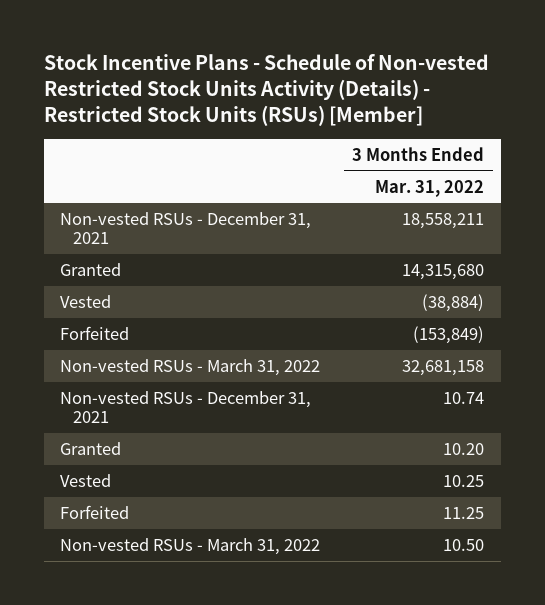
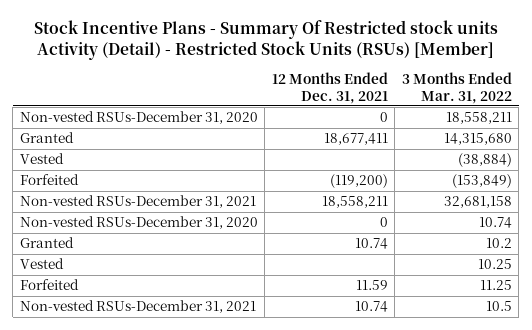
- Stock Incentive Plans - Schedule of Non-vested Restricted Stock Units Activity (Details) - Restricted Stock Units (RSUs) [Member]
+ Stock Incentive Plans - Summary Of Restricted stock units Activity (Detail) - Restricted Stock Units (RSUs) [Member]
- | 3 Months Ended Mar. 31, 2022
+ | 12 Months Ended Dec. 31, 2021 | 3 Months Ended Mar. 31, 2022
- Non-vested RSUs - December 31, 2021 | 18,558,211
+ Non-vested RSUs-December 31, 2020 | 0 | 18,558,211
- Non-vested RSUs - March 31, 2022 | 32,681,158
- Non-vested RSUs - December 31, 2021 | 10.74
- Granted | 10.20
+ Non-vested RSUs-December 31, 2021 | 18,558,211 | 32,681,158
+ Non-vested RSUs-December 31, 2020 | 0 | 10.74
+ Granted | 10.74 | 10.2
- Non-vested RSUs - March 31, 2022 | 10.50
+ Non-vested RSUs-December 31, 2021 | 10.74 | 10.5

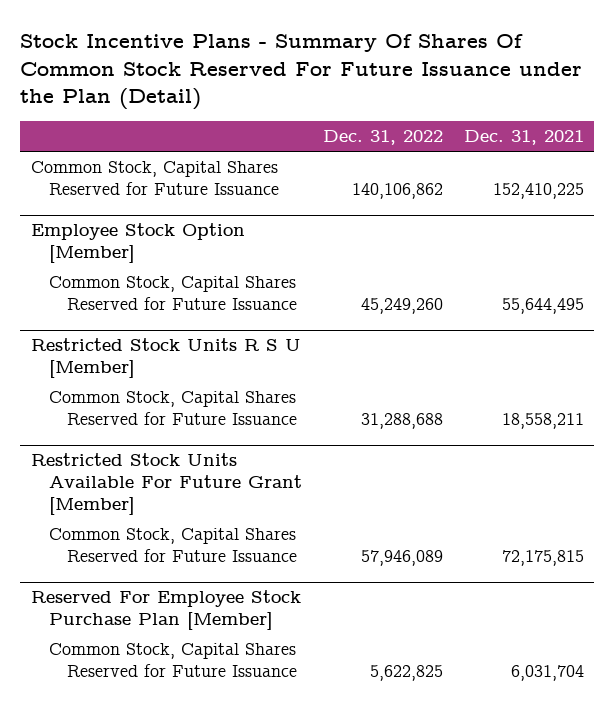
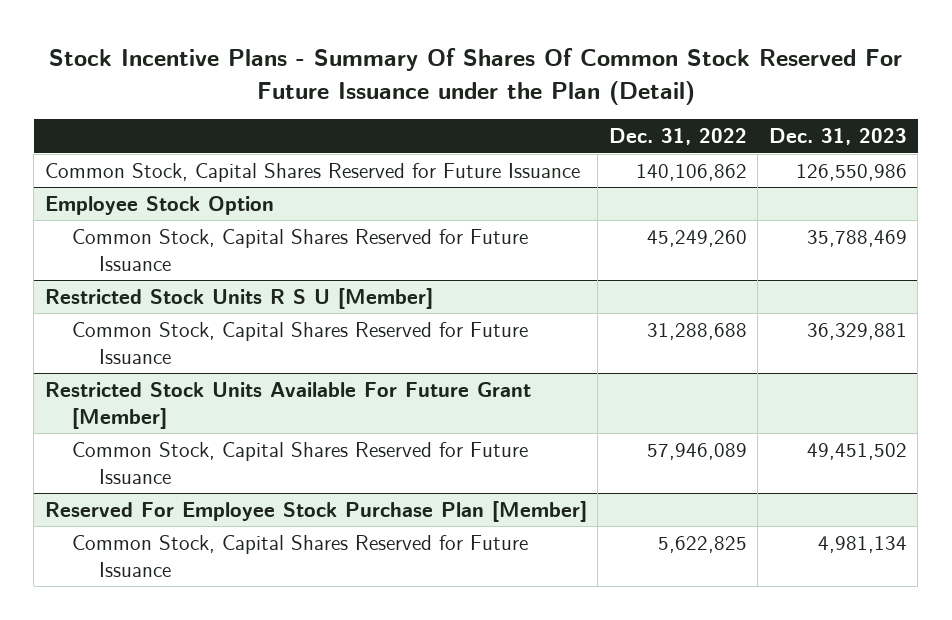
- | Dec. 31, 2022 | Dec. 31, 2021
+ | Dec. 31, 2022 | Dec. 31, 2023
- Employee Stock Option [Member]
+ Employee Stock Option

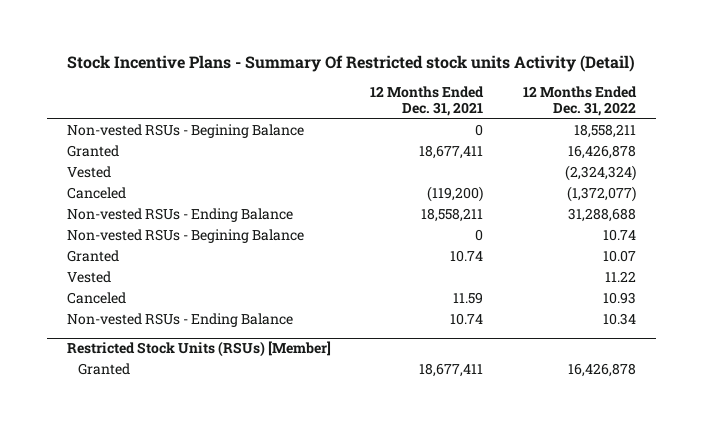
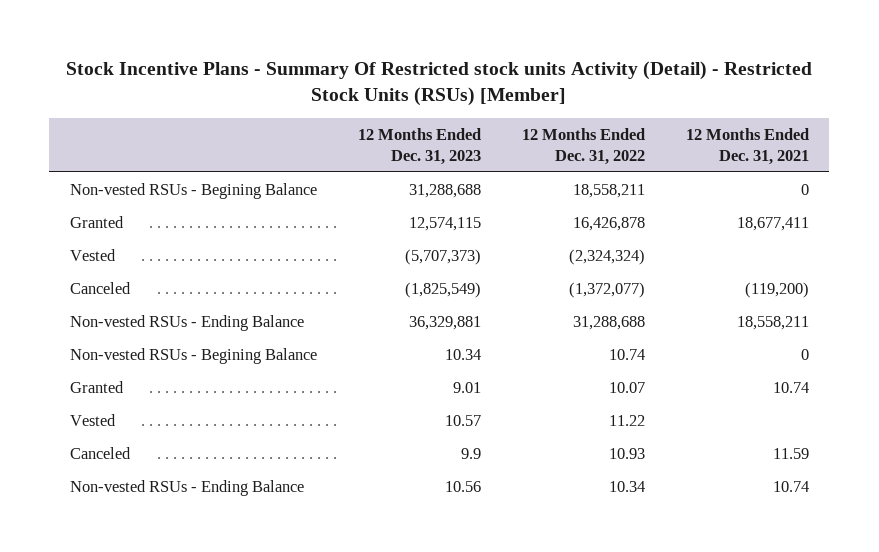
- Stock Incentive Plans - Summary Of Restricted stock units Activity (Detail)
+ Stock Incentive Plans - Summary Of Restricted stock units Activity (Detail) - Restricted Stock Units (RSUs) [Member]
- | 12 Months Ended Dec. 31, 2021 | 12 Months Ended Dec. 31, 2022
+ | 12 Months Ended Dec. 31, 2023 | 12 Months Ended Dec. 31, 2022 | 12 Months Ended Dec. 31, 2021
- Restricted Stock Units (RSUs) [Member]
- Granted | 18,677,411 | 16,426,878

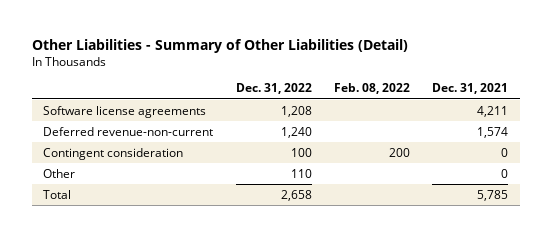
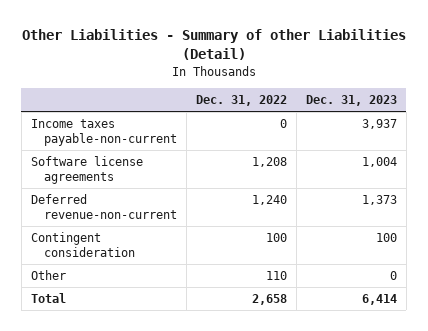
- Other Liabilities - Summary of Other Liabilities (Detail)
+ Other Liabilities - Summary of other Liabilities (Detail)
- | Dec. 31, 2022 | Feb. 08, 2022 | Dec. 31, 2021
+ | Dec. 31, 2022 | Dec. 31, 2023
+ Income taxes payable-non-current | 0 | 3,937

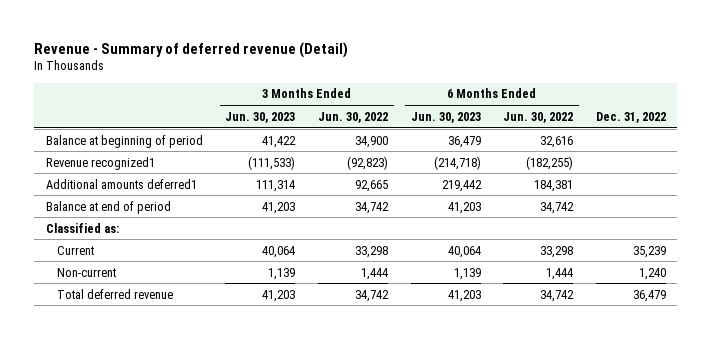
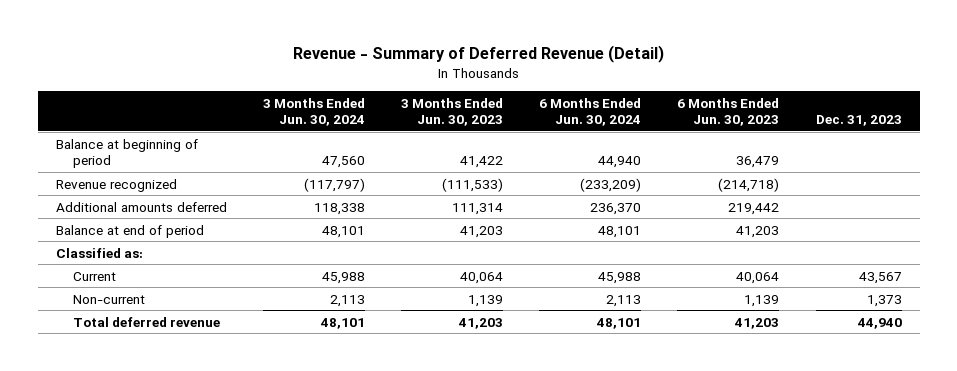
- Revenue - Summary of deferred revenue (Detail)
+ Revenue - Summary of Deferred Revenue (Detail)
- | 3 Months Ended Jun. 30, 2023 | 3 Months Ended Jun. 30, 2022 | 6 Months Ended Jun. 30, 2023 | 6 Months Ended Jun. 30, 2022 | Dec. 31, 2022
+ | 3 Months Ended Jun. 30, 2024 | 3 Months Ended Jun. 30, 2023 | 6 Months Ended Jun. 30, 2024 | 6 Months Ended Jun. 30, 2023 | Dec. 31, 2023
- Revenue recognized1 | (111,533) | (92,823) | (214,718) | (182,255) |
- Additional amounts deferred1 | 111,314 | 92,665 | 219,442 | 184,381 |
+ Revenue recognized | (117,797) | (111,533) | (233,209) | (214,718) |
+ Additional amounts deferred | 118,338 | 111,314 | 236,370 | 219,442 |

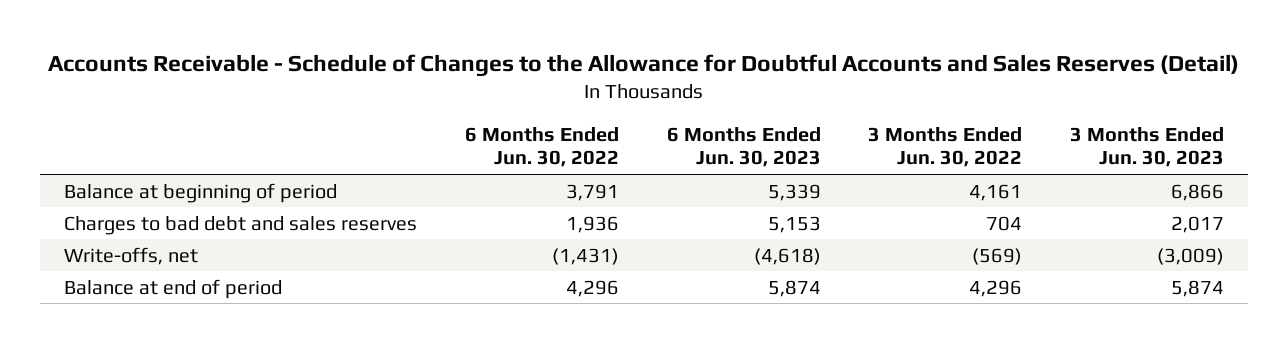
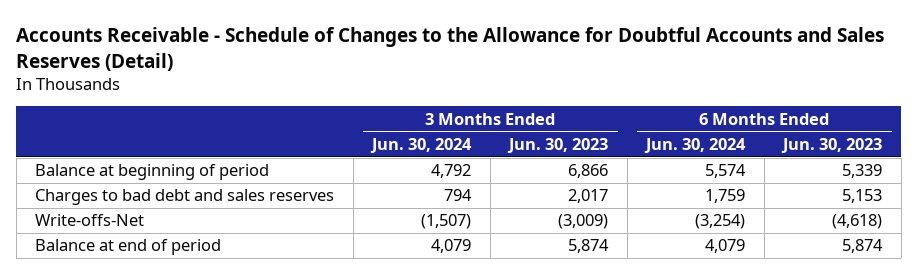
- | 6 Months Ended Jun. 30, 2022 | 6 Months Ended Jun. 30, 2023 | 3 Months Ended Jun. 30, 2022 | 3 Months Ended Jun. 30, 2023
+ | 3 Months Ended Jun. 30, 2024 | 3 Months Ended Jun. 30, 2023 | 6 Months Ended Jun. 30, 2024 | 6 Months Ended Jun. 30, 2023
- Write-offs, net | (1,431) | (4,618) | (569) | (3,009)
+ Write-offs-Net | (1,507) | (3,009) | (3,254) | (4,618)

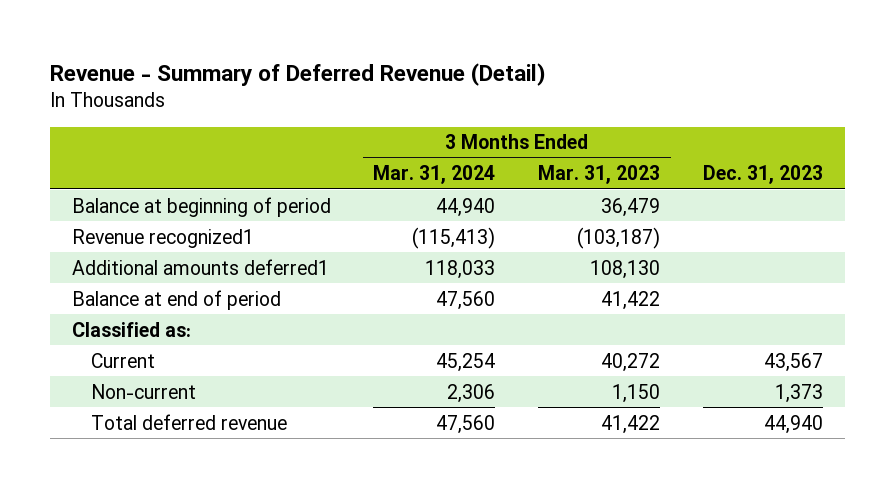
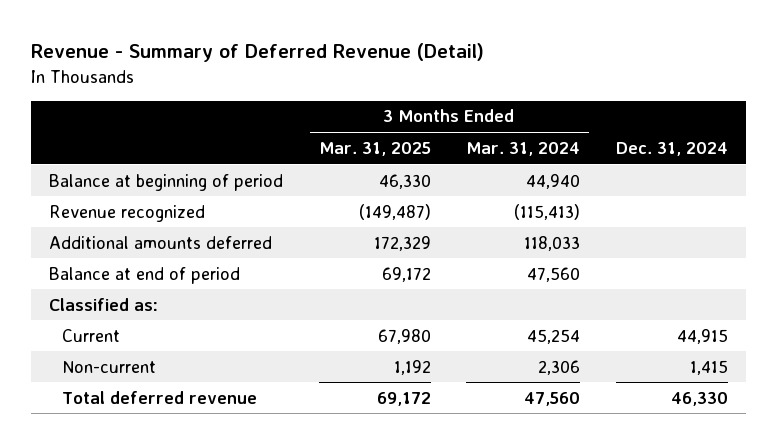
- | 3 Months Ended Mar. 31, 2024 | 3 Months Ended Mar. 31, 2023 | Dec. 31, 2023
+ | 3 Months Ended Mar. 31, 2025 | 3 Months Ended Mar. 31, 2024 | Dec. 31, 2024
- Revenue recognized1 | (115,413) | (103,187) |
- Additional amounts deferred1 | 118,033 | 108,130 |
+ Revenue recognized | (149,487) | (115,413) |
+ Additional amounts deferred | 172,329 | 118,033 |

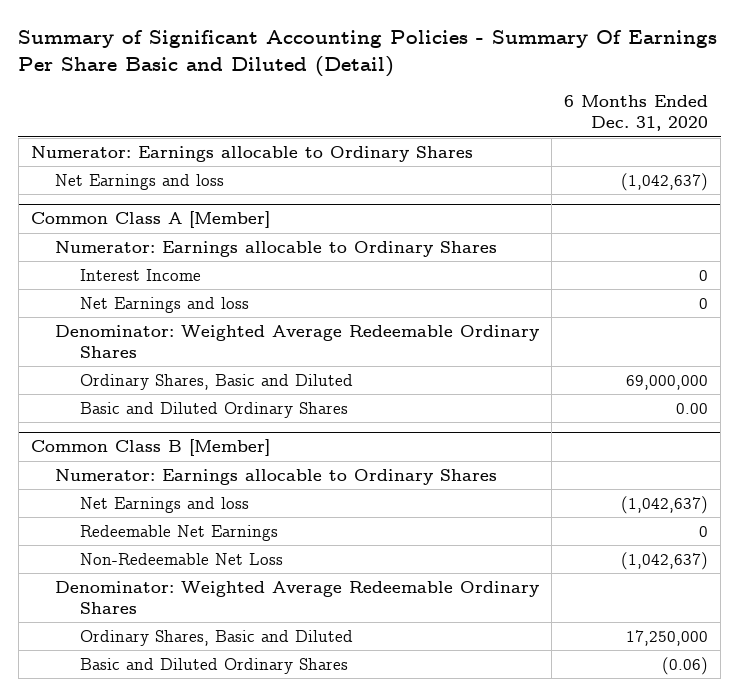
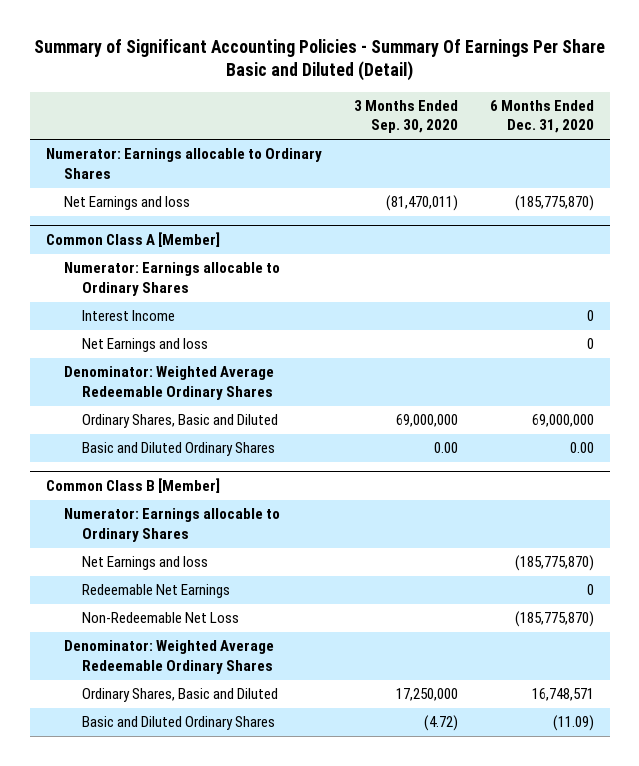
- | 6 Months Ended Dec. 31, 2020
+ | 3 Months Ended Sep. 30, 2020 | 6 Months Ended Dec. 31, 2020
- Net Earnings and loss | (1,042,637)
+ Net Earnings and loss | (81,470,011) | (185,775,870)
@ Common Class B [Member]
- Net Earnings and loss | (1,042,637)
+ Net Earnings and loss | | (185,775,870)
- Non-Redeemable Net Loss | (1,042,637)
+ Non-Redeemable Net Loss | | (185,775,870)
- Ordinary Shares, Basic and Diluted | 17,250,000
- Basic and Diluted Ordinary Shares | (0.06)
+ Ordinary Shares, Basic and Diluted | 17,250,000 | 16,748,571
+ Basic and Diluted Ordinary Shares | (4.72) | (11.09)

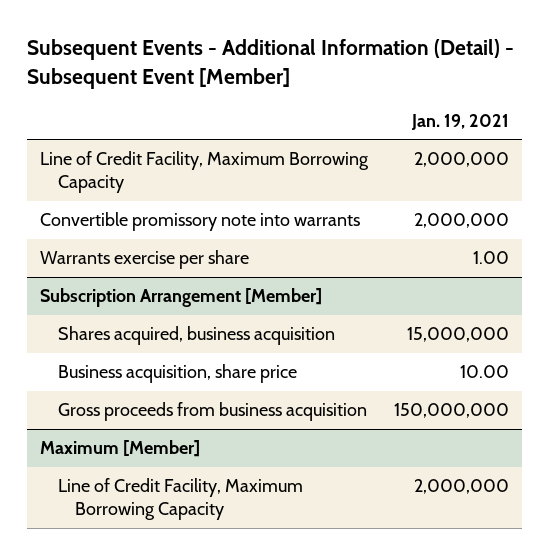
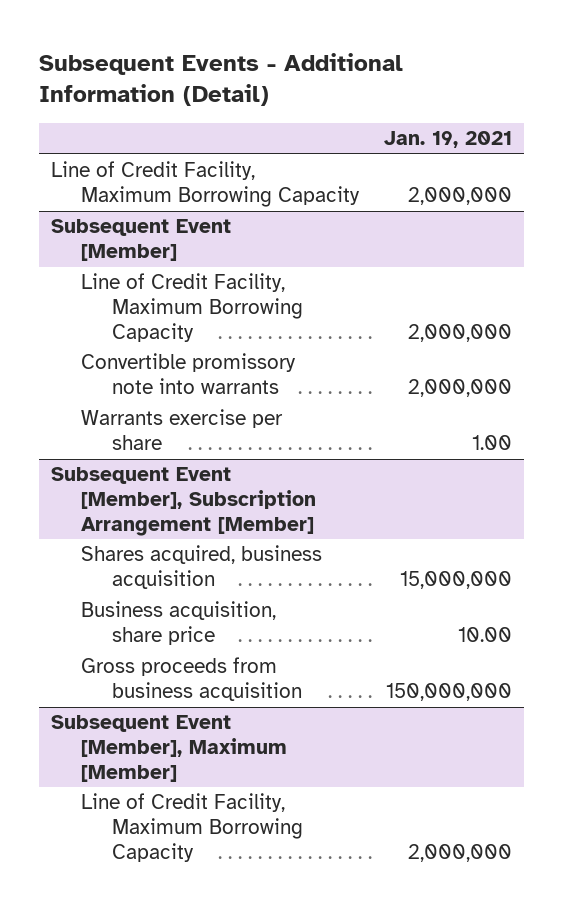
- Subsequent Events - Additional Information (Detail) - Subsequent Event [Member]
+ Subsequent Events - Additional Information (Detail)
+ Subsequent Event [Member]
+ Line of Credit Facility, Maximum Borrowing Capacity | 2,000,000
- Subscription Arrangement [Member]
+ Subsequent Event [Member], Subscription Arrangement [Member]
- Maximum [Member]
+ Subsequent Event [Member], Maximum [Member]

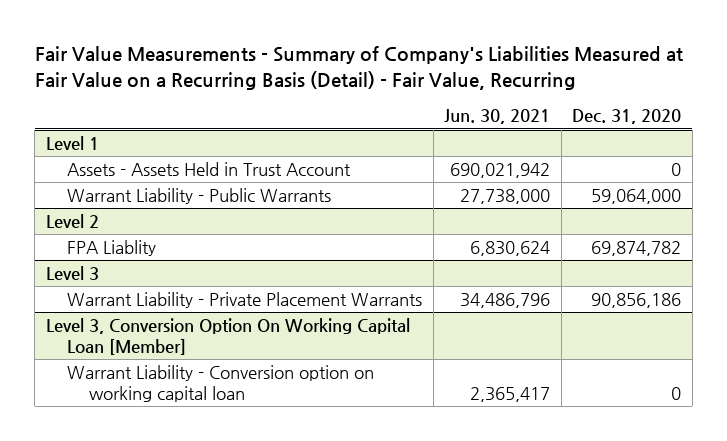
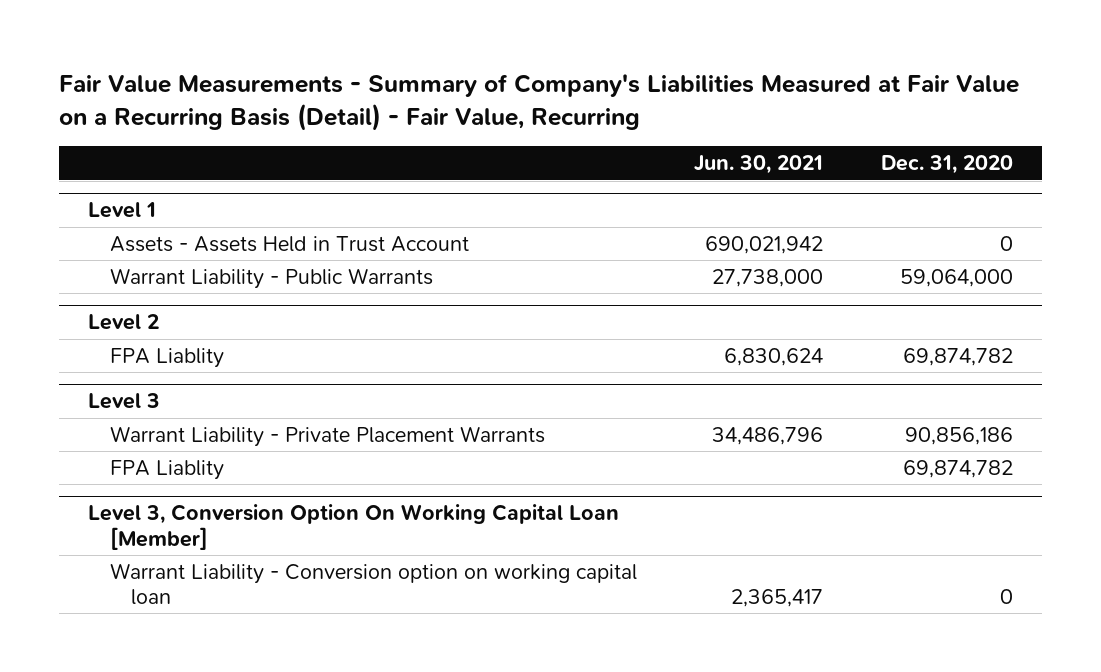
@ Level 3
+ FPA Liablity | | 69,874,782

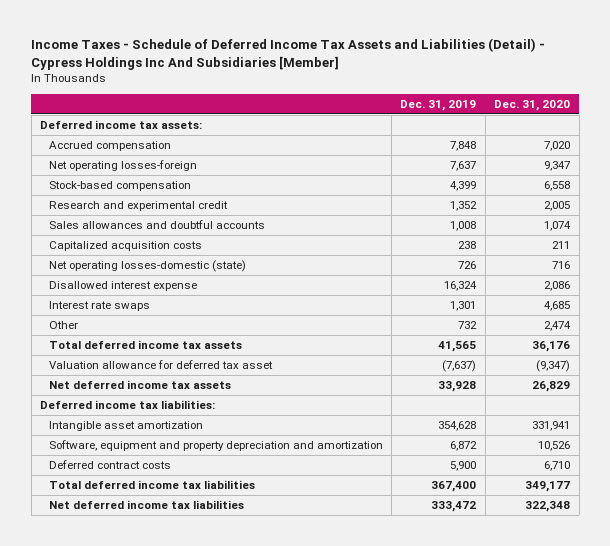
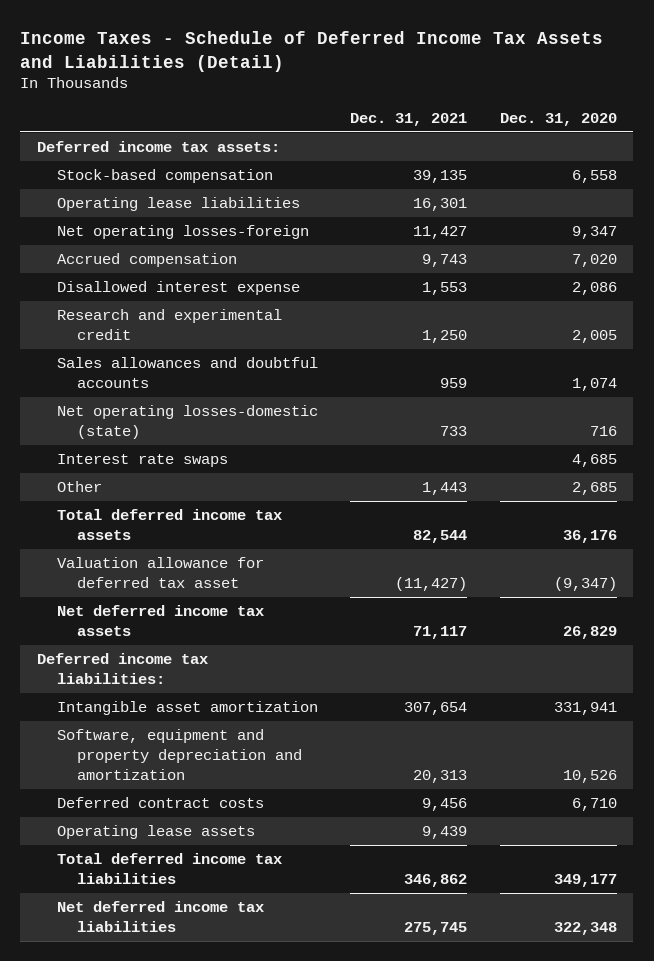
- Income Taxes - Schedule of Deferred Income Tax Assets and Liabilities (Detail) - Cypress Holdings Inc And Subsidiaries [Member]
+ Income Taxes - Schedule of Deferred Income Tax Assets and Liabilities (Detail)
- | Dec. 31, 2019 | Dec. 31, 2020
+ | Dec. 31, 2021 | Dec. 31, 2020
+ Operating lease liabilities | 16,301 |
moved down: Net operating losses-foreign | 11,427 | 9,347
moved down: Accrued compensation | 9,743 | 7,020
moved up: Disallowed interest expense | 1,553 | 2,086
- Capitalized acquisition costs | 238 | 211
- Other | 732 | 2,474
+ Other | 1,443 | 2,685
+ Operating lease assets | 9,439 |

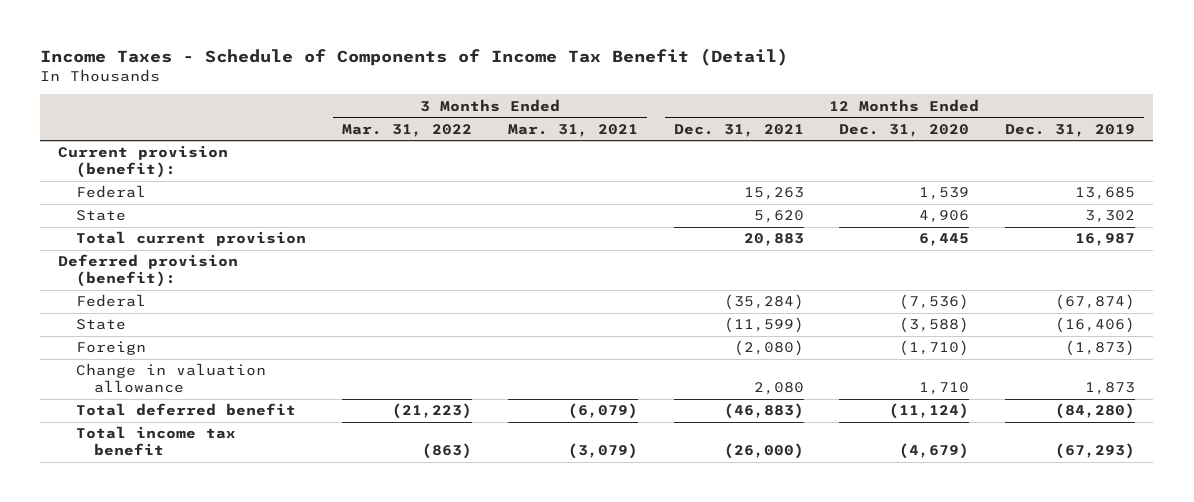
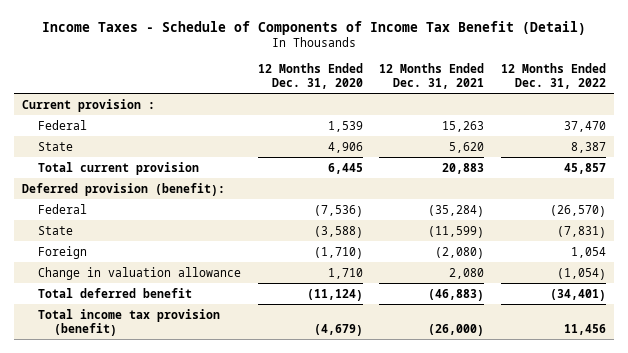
- | 3 Months Ended Mar. 31, 2022 | 3 Months Ended Mar. 31, 2021 | 12 Months Ended Dec. 31, 2021 | 12 Months Ended Dec. 31, 2020 | 12 Months Ended Dec. 31, 2019
+ | 12 Months Ended Dec. 31, 2020 | 12 Months Ended Dec. 31, 2021 | 12 Months Ended Dec. 31, 2022
- Current provision (benefit):
+ Current provision :
- Total income tax benefit | (863) | (3,079) | (26,000) | (4,679) | (67,293)
+ Total income tax provision (benefit) | (4,679) | (26,000) | 11,456

